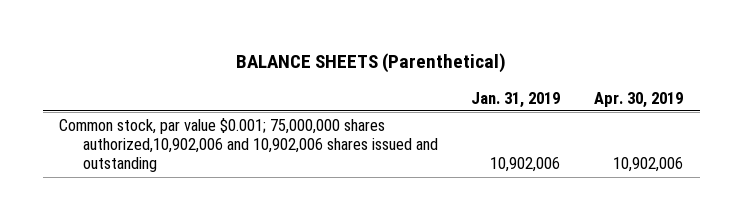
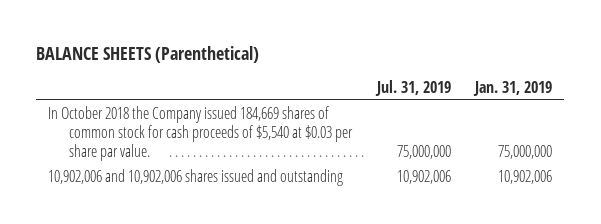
- | Jan. 31, 2019 | Apr. 30, 2019
+ | Jul. 31, 2019 | Jan. 31, 2019
- Common stock, par value $0.001; 75,000,000 shares authorized,10,902,006 and 10,902,006 shares issued and outstanding | 10,902,006 | 10,902,006
+ In October 2018 the Company issued 184,669 shares of common stock for cash proceeds of $5,540 at $0.03 per share par value. | 75,000,000 | 75,000,000
+ 10,902,006 and 10,902,006 shares issued and outstanding | 10,902,006 | 10,902,006

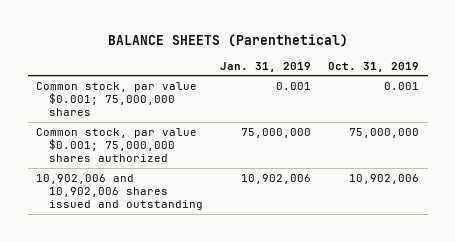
- | Jul. 31, 2019 | Jan. 31, 2019
+ | Jan. 31, 2019 | Oct. 31, 2019
- In October 2018 the Company issued 184,669 shares of common stock for cash proceeds of $5,540 at $0.03 per share par value. | 75,000,000 | 75,000,000
+ Common stock, par value $0.001; 75,000,000 shares | 0.001 | 0.001
+ Common stock, par value $0.001; 75,000,000 shares authorized | 75,000,000 | 75,000,000

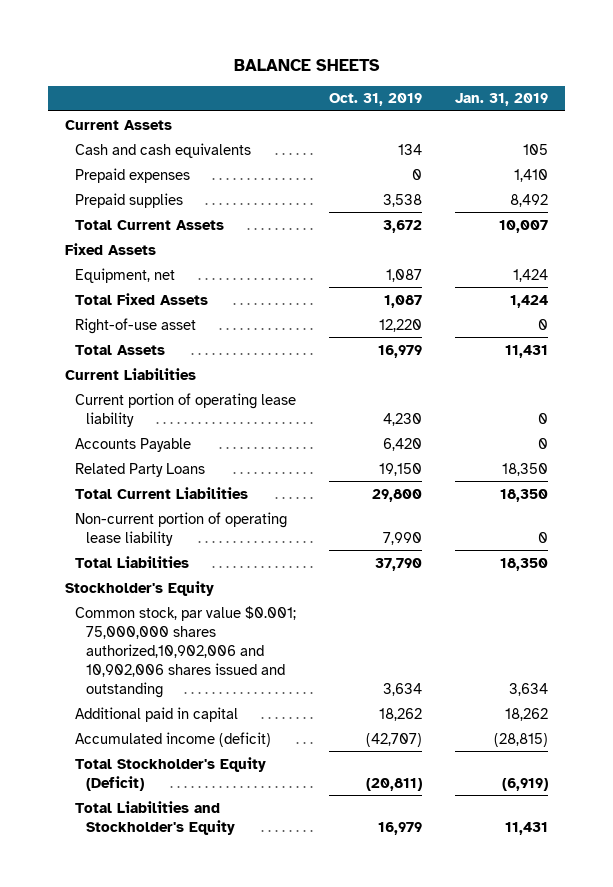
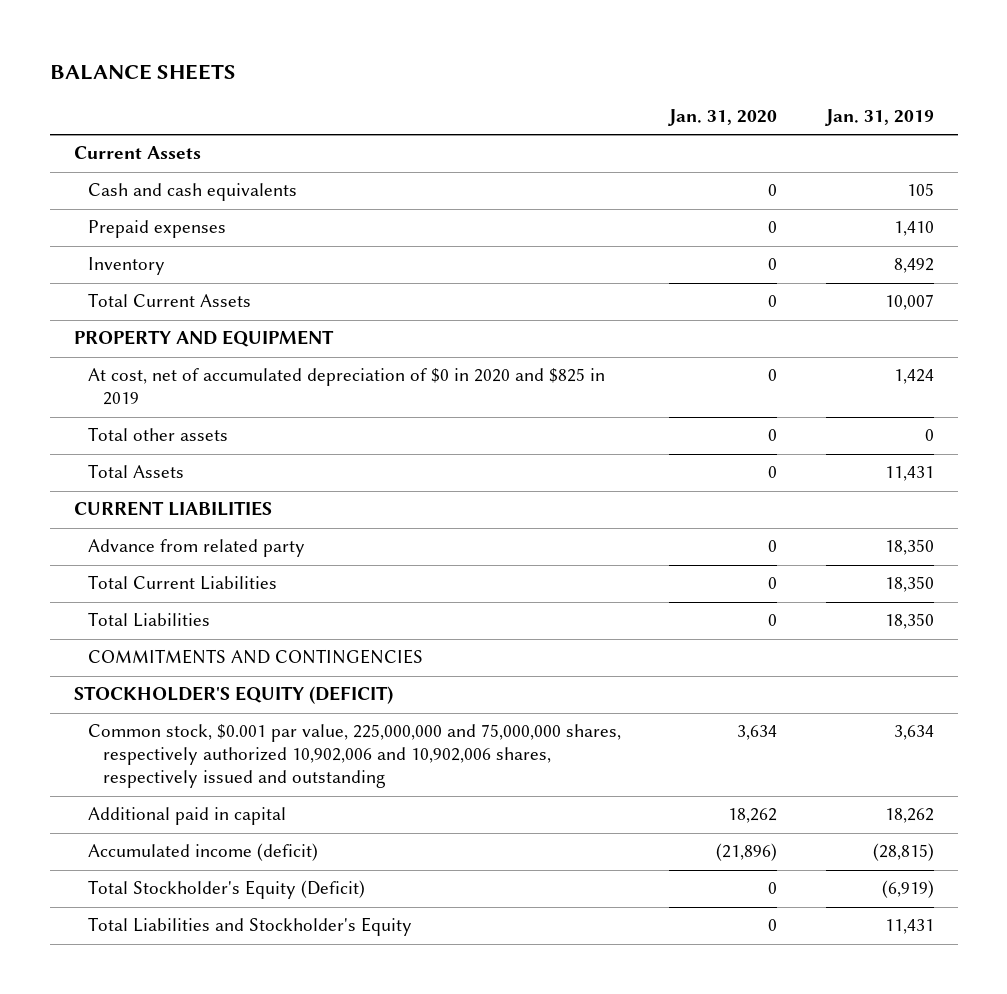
- | Oct. 31, 2019 | Jan. 31, 2019
+ | Jan. 31, 2020 | Jan. 31, 2019
- Prepaid supplies | 3,538 | 8,492
+ Inventory | 0 | 8,492
- Fixed Assets
- Equipment, net | 1,087 | 1,424
- Total Fixed Assets | 1,087 | 1,424
- Right-of-use asset | 12,220 | 0
+ PROPERTY AND EQUIPMENT
+ At cost, net of accumulated depreciation of $0 in 2020 and $825 in 2019 | 0 | 1,424
+ Total other assets | 0 | 0
- Current Liabilities
- Current portion of operating lease liability | 4,230 | 0
- Accounts Payable | 6,420 | 0
- Related Party Loans | 19,150 | 18,350
+ CURRENT LIABILITIES
+ Advance from related party | 0 | 18,350
- Non-current portion of operating lease liability | 7,990 | 0
- Stockholder's Equity
- Common stock, par value $0.001; 75,000,000 shares authorized,10,902,006 and 10,902,006 shares issued and outstanding | 3,634 | 3,634
+ COMMITMENTS AND CONTINGENCIES
+ STOCKHOLDER'S EQUITY (DEFICIT)
+ Common stock, $0.001 par value, 225,000,000 and 75,000,000 shares, respectively authorized 10,902,006 and 10,902,006 shares, respectively issued and outstanding | 3,634 | 3,634

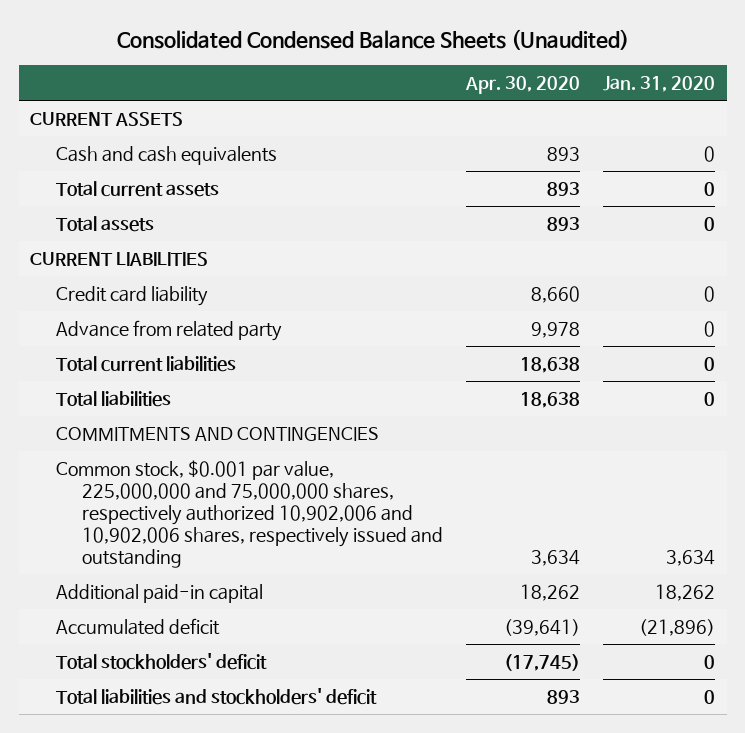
- BALANCE SHEETS
+ Consolidated Condensed Balance Sheets (Unaudited)
- | Jan. 31, 2020 | Jan. 31, 2019
+ | Apr. 30, 2020 | Jan. 31, 2020
- Current Assets
+ CURRENT ASSETS
- Prepaid expenses | 0 | 1,410
- Inventory | 0 | 8,492
- Total Current Assets | 0 | 10,007
- PROPERTY AND EQUIPMENT
- At cost, net of accumulated depreciation of $0 in 2020 and $825 in 2019 | 0 | 1,424
- Total other assets | 0 | 0
- Total Assets | 0 | 11,431
+ Total current assets | 893 | 0
+ Total assets | 893 | 0
+ Credit card liability | 8,660 | 0
- Total Current Liabilities | 0 | 18,350
- Total Liabilities | 0 | 18,350
+ Total current liabilities | 18,638 | 0
+ Total liabilities | 18,638 | 0
- STOCKHOLDER'S EQUITY (DEFICIT)
- Additional paid in capital | 18,262 | 18,262
- Accumulated income (deficit) | (21,896) | (28,815)
- Total Stockholder's Equity (Deficit) | 0 | (6,919)
- Total Liabilities and Stockholder's Equity | 0 | 11,431
+ Additional paid-in capital | 18,262 | 18,262
+ Accumulated deficit | (39,641) | (21,896)
+ Total stockholders' deficit | (17,745) | 0
+ Total liabilities and stockholders' deficit | 893 | 0

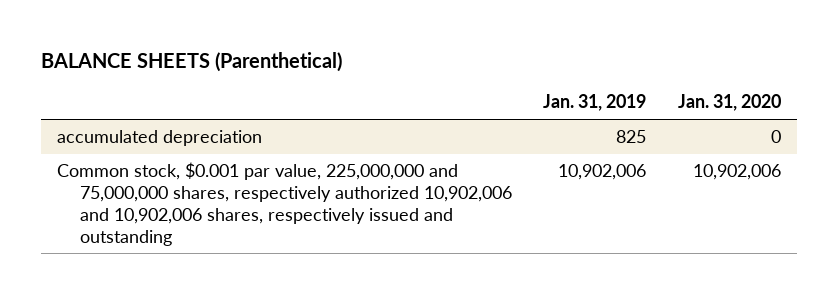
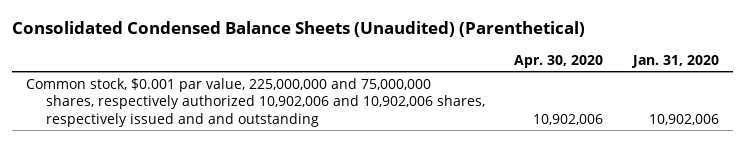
- BALANCE SHEETS (Parenthetical)
+ Consolidated Condensed Balance Sheets (Unaudited) (Parenthetical)
- | Jan. 31, 2019 | Jan. 31, 2020
+ | Apr. 30, 2020 | Jan. 31, 2020
- accumulated depreciation | 825 | 0
- Common stock, $0.001 par value, 225,000,000 and 75,000,000 shares, respectively authorized 10,902,006 and 10,902,006 shares, respectively issued and outstanding | 10,902,006 | 10,902,006
+ Common stock, $0.001 par value, 225,000,000 and 75,000,000 shares, respectively authorized 10,902,006 and 10,902,006 shares, respectively issued and and outstanding | 10,902,006 | 10,902,006

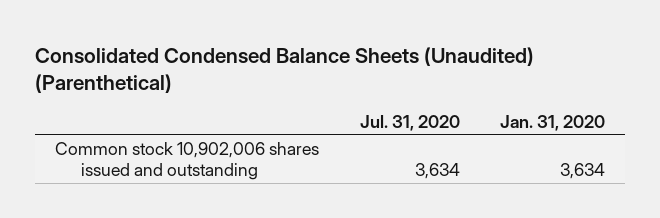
- | Apr. 30, 2020 | Jan. 31, 2020
+ | Jul. 31, 2020 | Jan. 31, 2020
- Common stock, $0.001 par value, 225,000,000 and 75,000,000 shares, respectively authorized 10,902,006 and 10,902,006 shares, respectively issued and and outstanding | 10,902,006 | 10,902,006
+ Common stock 10,902,006 shares issued and outstanding | 3,634 | 3,634

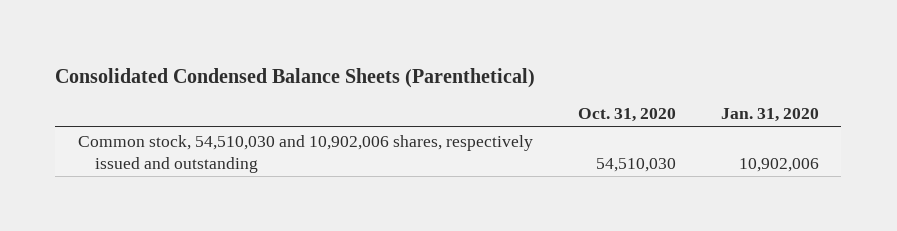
- Consolidated Condensed Balance Sheets (Unaudited) (Parenthetical)
+ Consolidated Condensed Balance Sheets (Parenthetical)
- | Jul. 31, 2020 | Jan. 31, 2020
+ | Oct. 31, 2020 | Jan. 31, 2020
- Common stock 10,902,006 shares issued and outstanding | 3,634 | 3,634
+ Common stock, 54,510,030 and 10,902,006 shares, respectively issued and outstanding | 54,510,030 | 10,902,006

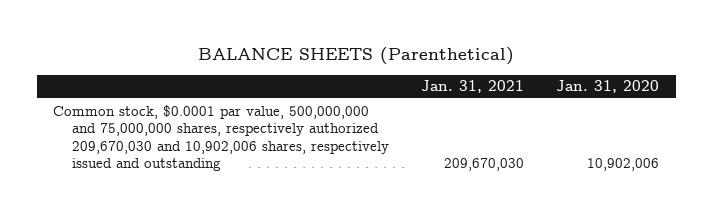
- Consolidated Condensed Balance Sheets (Parenthetical)
+ BALANCE SHEETS (Parenthetical)
- | Oct. 31, 2020 | Jan. 31, 2020
+ | Jan. 31, 2021 | Jan. 31, 2020
- Common stock, 54,510,030 and 10,902,006 shares, respectively issued and outstanding | 54,510,030 | 10,902,006
+ Common stock, $0.0001 par value, 500,000,000 and 75,000,000 shares, respectively authorized 209,670,030 and 10,902,006 shares, respectively issued and outstanding | 209,670,030 | 10,902,006

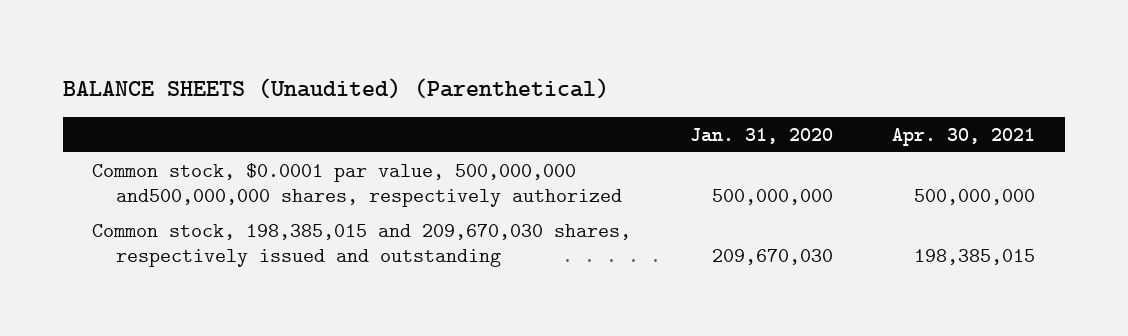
- BALANCE SHEETS (Parenthetical)
+ BALANCE SHEETS (Unaudited) (Parenthetical)
- | Jan. 31, 2021 | Jan. 31, 2020
+ | Jan. 31, 2020 | Apr. 30, 2021
- Common stock, $0.0001 par value, 500,000,000 and 75,000,000 shares, respectively authorized 209,670,030 and 10,902,006 shares, respectively issued and outstanding | 209,670,030 | 10,902,006
+ Common stock, $0.0001 par value, 500,000,000 and500,000,000 shares, respectively authorized | 500,000,000 | 500,000,000
+ Common stock, 198,385,015 and 209,670,030 shares, respectively issued and outstanding | 209,670,030 | 198,385,015

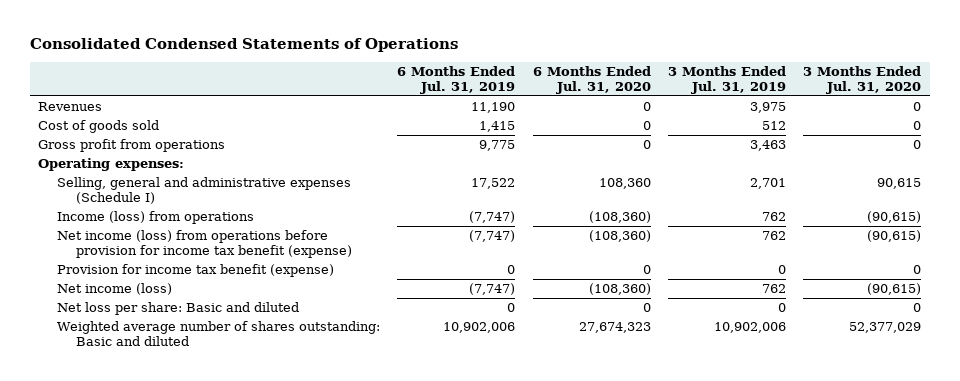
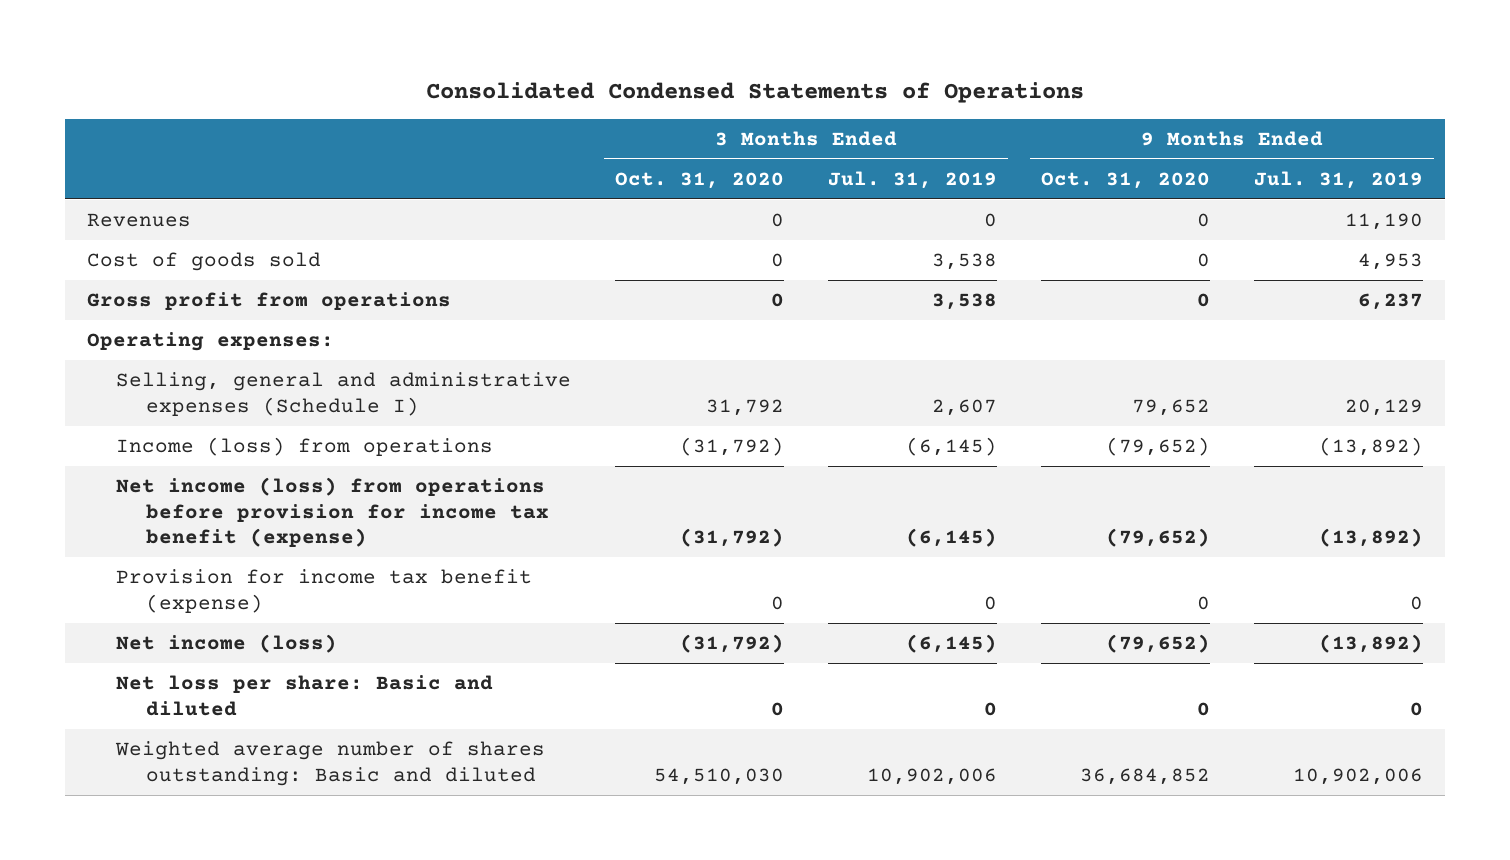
- | 6 Months Ended Jul. 31, 2019 | 6 Months Ended Jul. 31, 2020 | 3 Months Ended Jul. 31, 2019 | 3 Months Ended Jul. 31, 2020
+ | 3 Months Ended Oct. 31, 2020 | 3 Months Ended Jul. 31, 2019 | 9 Months Ended Oct. 31, 2020 | 9 Months Ended Jul. 31, 2019
- Revenues | 11,190 | 0 | 3,975 | 0
- Cost of goods sold | 1,415 | 0 | 512 | 0
- Gross profit from operations | 9,775 | 0 | 3,463 | 0
+ Revenues | 0 | 0 | 0 | 11,190
+ Cost of goods sold | 0 | 3,538 | 0 | 4,953
+ Gross profit from operations | 0 | 3,538 | 0 | 6,237
- Selling, general and administrative expenses (Schedule I) | 17,522 | 108,360 | 2,701 | 90,615
- Income (loss) from operations | (7,747) | (108,360) | 762 | (90,615)
- Net income (loss) from operations before provision for income tax benefit (expense) | (7,747) | (108,360) | 762 | (90,615)
+ Selling, general and administrative expenses (Schedule I) | 31,792 | 2,607 | 79,652 | 20,129
+ Income (loss) from operations | (31,792) | (6,145) | (79,652) | (13,892)
+ Net income (loss) from operations before provision for income tax benefit (expense) | (31,792) | (6,145) | (79,652) | (13,892)
- Net income (loss) | (7,747) | (108,360) | 762 | (90,615)
+ Net income (loss) | (31,792) | (6,145) | (79,652) | (13,892)

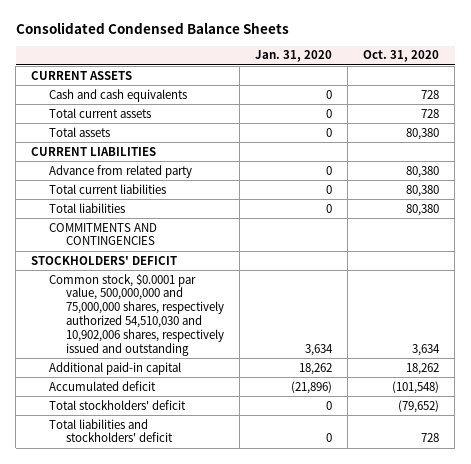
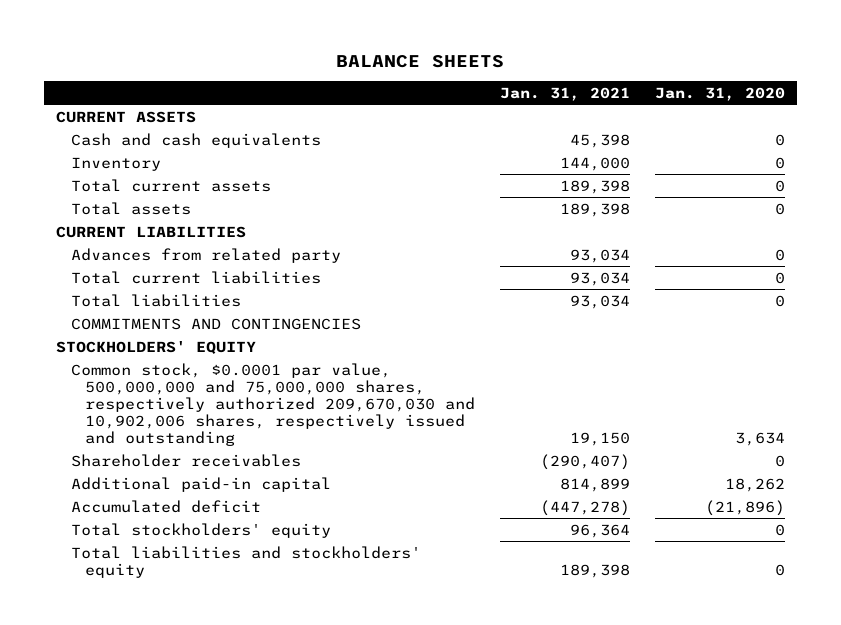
- Consolidated Condensed Balance Sheets
+ BALANCE SHEETS
- | Jan. 31, 2020 | Oct. 31, 2020
+ | Jan. 31, 2021 | Jan. 31, 2020
+ Inventory | 144,000 | 0
- Advance from related party | 0 | 80,380
+ Advances from related party | 93,034 | 0
- STOCKHOLDERS' DEFICIT
- Common stock, $0.0001 par value, 500,000,000 and 75,000,000 shares, respectively authorized 54,510,030 and 10,902,006 shares, respectively issued and outstanding | 3,634 | 3,634
+ STOCKHOLDERS' EQUITY
+ Common stock, $0.0001 par value, 500,000,000 and 75,000,000 shares, respectively authorized 209,670,030 and 10,902,006 shares, respectively issued and outstanding | 19,150 | 3,634
+ Shareholder receivables | (290,407) | 0
- Total stockholders' deficit | 0 | (79,652)
- Total liabilities and stockholders' deficit | 0 | 728
+ Total stockholders' equity | 96,364 | 0
+ Total liabilities and stockholders' equity | 189,398 | 0

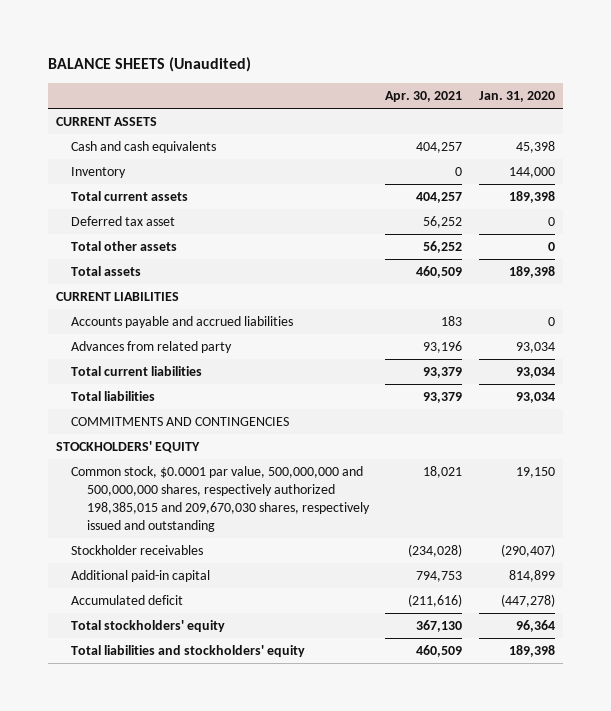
- BALANCE SHEETS
+ BALANCE SHEETS (Unaudited)
- | Jan. 31, 2021 | Jan. 31, 2020
+ | Apr. 30, 2021 | Jan. 31, 2020
- Cash and cash equivalents | 45,398 | 0
- Inventory | 144,000 | 0
- Total current assets | 189,398 | 0
- Total assets | 189,398 | 0
+ Cash and cash equivalents | 404,257 | 45,398
+ Inventory | 0 | 144,000
+ Total current assets | 404,257 | 189,398
+ Deferred tax asset | 56,252 | 0
+ Total other assets | 56,252 | 0
+ Total assets | 460,509 | 189,398
- Advances from related party | 93,034 | 0
- Total current liabilities | 93,034 | 0
- Total liabilities | 93,034 | 0
+ Accounts payable and accrued liabilities | 183 | 0
+ Advances from related party | 93,196 | 93,034
+ Total current liabilities | 93,379 | 93,034
+ Total liabilities | 93,379 | 93,034
- Common stock, $0.0001 par value, 500,000,000 and 75,000,000 shares, respectively authorized 209,670,030 and 10,902,006 shares, respectively issued and outstanding | 19,150 | 3,634
- Shareholder receivables | (290,407) | 0
- Additional paid-in capital | 814,899 | 18,262
- Accumulated deficit | (447,278) | (21,896)
- Total stockholders' equity | 96,364 | 0
- Total liabilities and stockholders' equity | 189,398 | 0
+ Common stock, $0.0001 par value, 500,000,000 and 500,000,000 shares, respectively authorized 198,385,015 and 209,670,030 shares, respectively issued and outstanding | 18,021 | 19,150
+ Stockholder receivables | (234,028) | (290,407)
+ Additional paid-in capital | 794,753 | 814,899
+ Accumulated deficit | (211,616) | (447,278)
+ Total stockholders' equity | 367,130 | 96,364
+ Total liabilities and stockholders' equity | 460,509 | 189,398

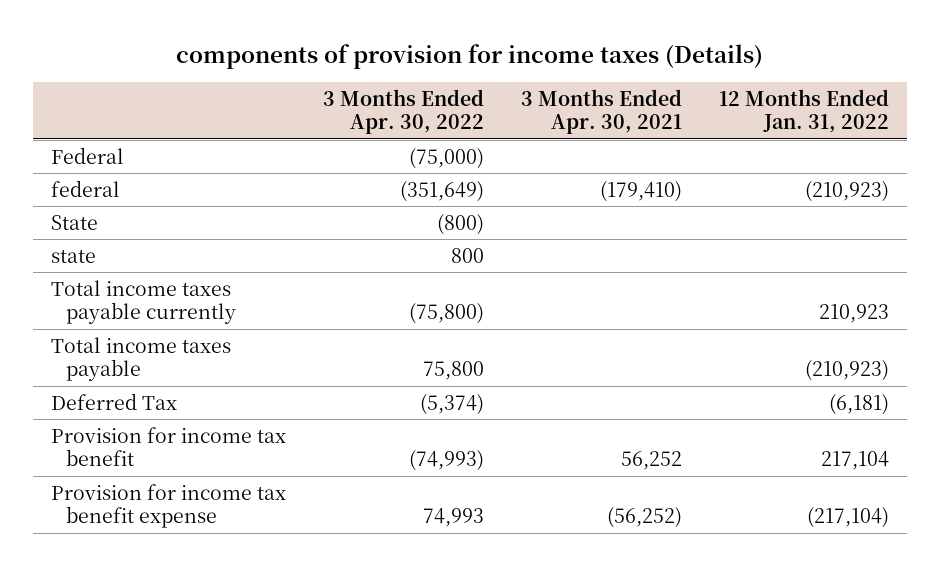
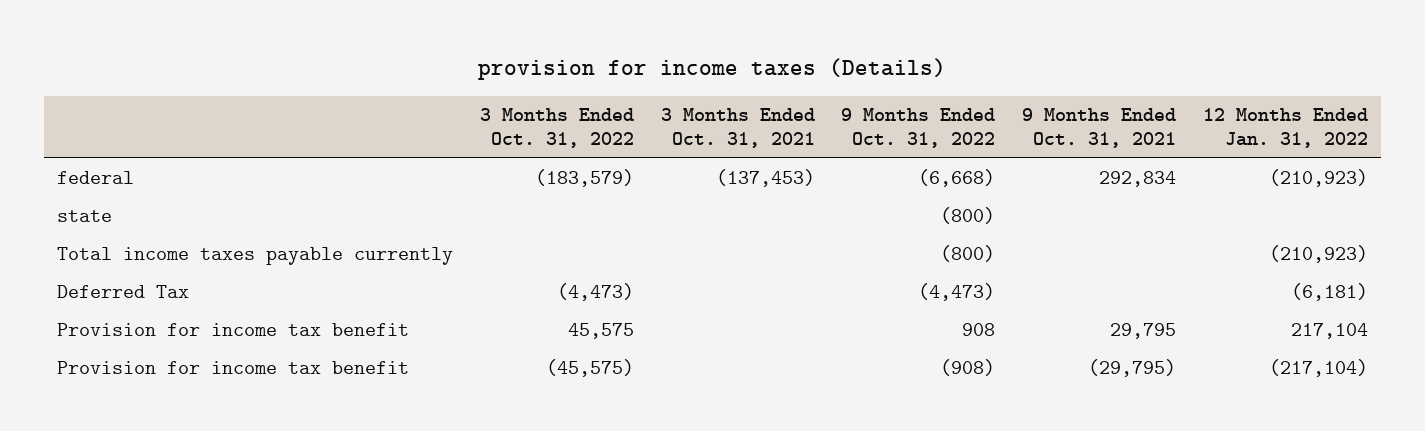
- components of provision for income taxes (Details)
+ provision for income taxes (Details)
- | 3 Months Ended Apr. 30, 2022 | 3 Months Ended Apr. 30, 2021 | 12 Months Ended Jan. 31, 2022
+ | 3 Months Ended Oct. 31, 2022 | 3 Months Ended Oct. 31, 2021 | 9 Months Ended Oct. 31, 2022 | 9 Months Ended Oct. 31, 2021 | 12 Months Ended Jan. 31, 2022
- Federal | (75,000) | |
- State | (800) | |
- Total income taxes payable currently | (75,800) | | 210,923
- Total income taxes payable | 75,800 | | (210,923)
+ Total income taxes payable currently | | | (800) | | (210,923)
- Provision for income tax benefit expense | 74,993 | (56,252) | (217,104)
+ Provision for income tax benefit | (45,575) | | (908) | (29,795) | (217,104)

